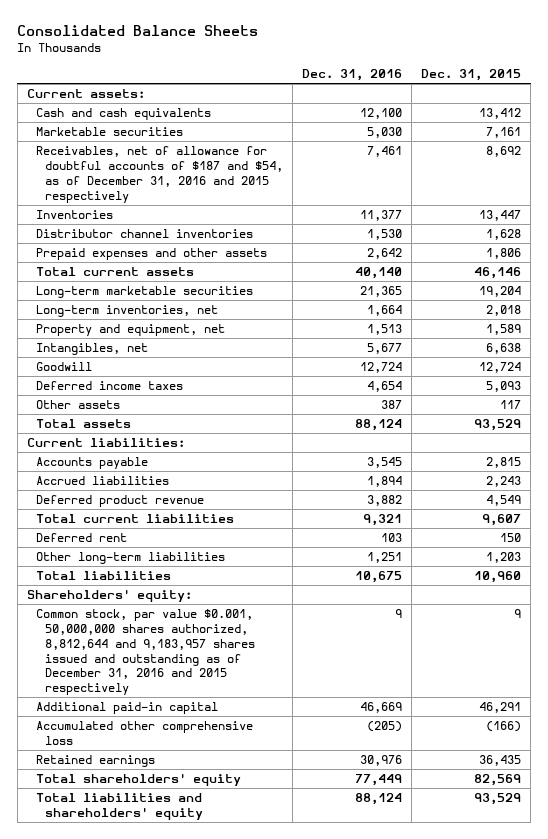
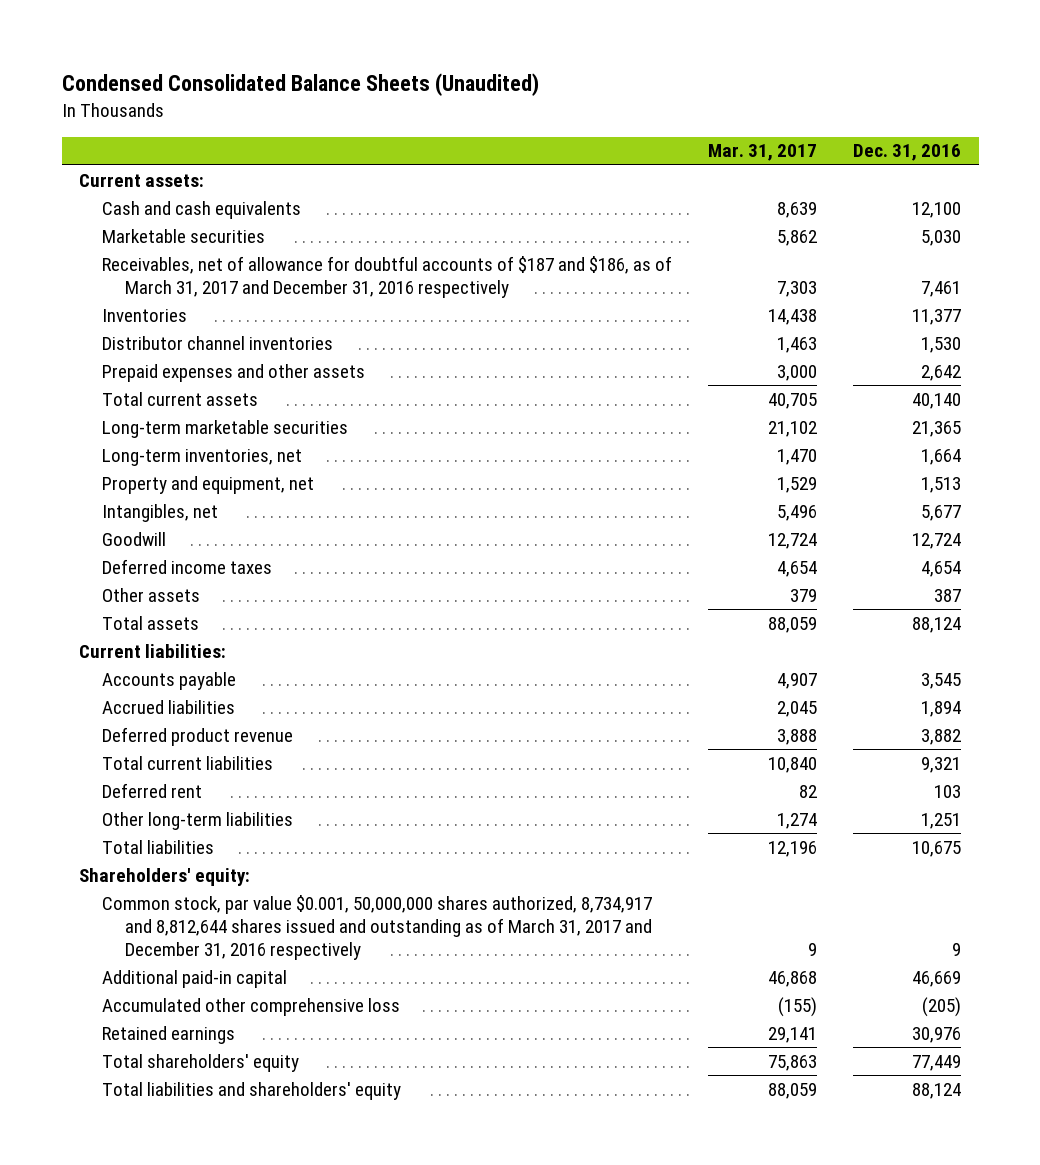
- Consolidated Balance Sheets
+ Condensed Consolidated Balance Sheets (Unaudited)
- | Dec. 31, 2016 | Dec. 31, 2015
+ | Mar. 31, 2017 | Dec. 31, 2016
- Receivables, net of allowance for doubtful accounts of $187 and $54, as of December 31, 2016 and 2015 respectively | 7,461 | 8,692
+ Receivables, net of allowance for doubtful accounts of $187 and $186, as of March 31, 2017 and December 31, 2016 respectively | 7,303 | 7,461
- Common stock, par value $0.001, 50,000,000 shares authorized, 8,812,644 and 9,183,957 shares issued and outstanding as of December 31, 2016 and 2015 respectively | 9 | 9
+ Common stock, par value $0.001, 50,000,000 shares authorized, 8,734,917 and 8,812,644 shares issued and outstanding as of March 31, 2017 and December 31, 2016 respectively | 9 | 9

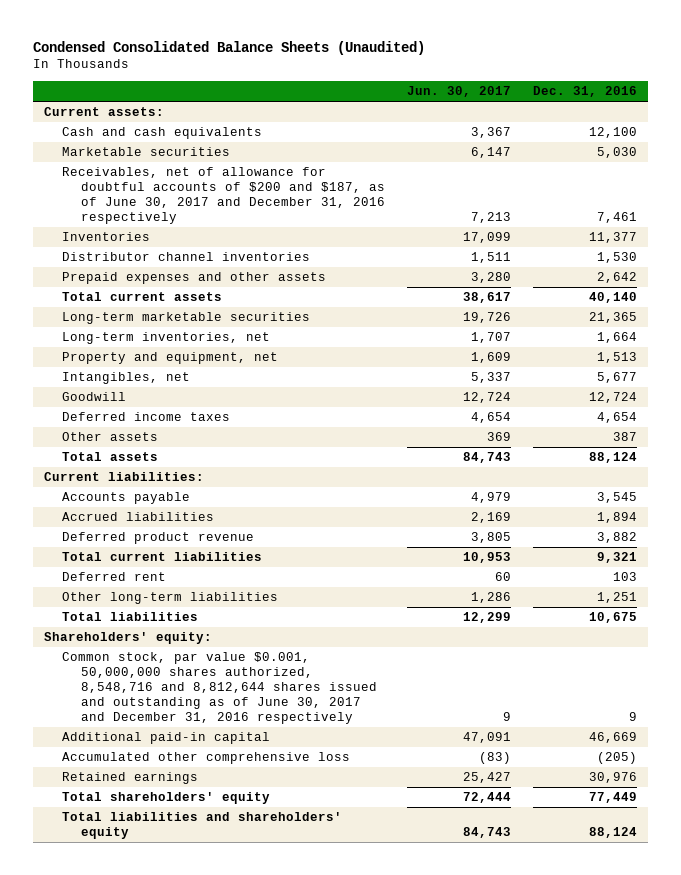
- | Mar. 31, 2017 | Dec. 31, 2016
+ | Jun. 30, 2017 | Dec. 31, 2016
- Receivables, net of allowance for doubtful accounts of $187 and $186, as of March 31, 2017 and December 31, 2016 respectively | 7,303 | 7,461
+ Receivables, net of allowance for doubtful accounts of $200 and $187, as of June 30, 2017 and December 31, 2016 respectively | 7,213 | 7,461
- Common stock, par value $0.001, 50,000,000 shares authorized, 8,734,917 and 8,812,644 shares issued and outstanding as of March 31, 2017 and December 31, 2016 respectively | 9 | 9
+ Common stock, par value $0.001, 50,000,000 shares authorized, 8,548,716 and 8,812,644 shares issued and outstanding as of June 30, 2017 and December 31, 2016 respectively | 9 | 9

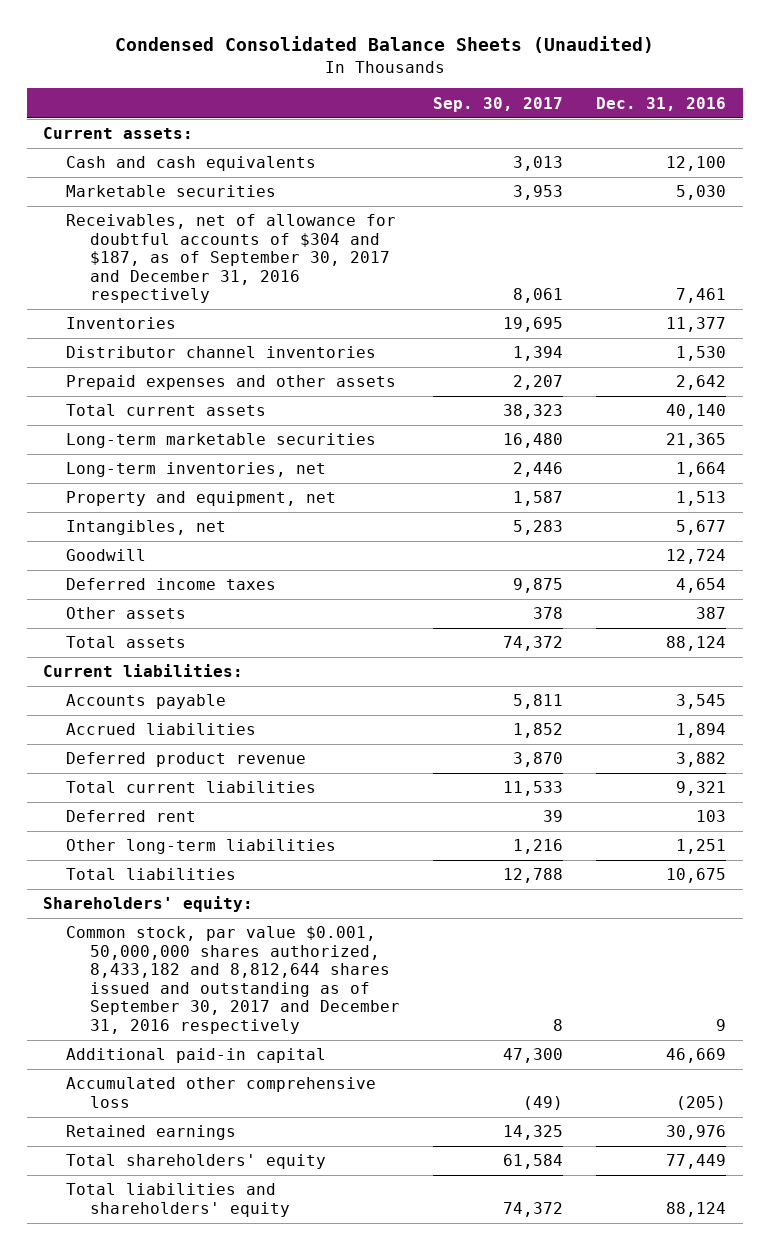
- | Jun. 30, 2017 | Dec. 31, 2016
+ | Sep. 30, 2017 | Dec. 31, 2016
- Receivables, net of allowance for doubtful accounts of $200 and $187, as of June 30, 2017 and December 31, 2016 respectively | 7,213 | 7,461
+ Receivables, net of allowance for doubtful accounts of $304 and $187, as of September 30, 2017 and December 31, 2016 respectively | 8,061 | 7,461
- Common stock, par value $0.001, 50,000,000 shares authorized, 8,548,716 and 8,812,644 shares issued and outstanding as of June 30, 2017 and December 31, 2016 respectively | 9 | 9
+ Common stock, par value $0.001, 50,000,000 shares authorized, 8,433,182 and 8,812,644 shares issued and outstanding as of September 30, 2017 and December 31, 2016 respectively | 8 | 9

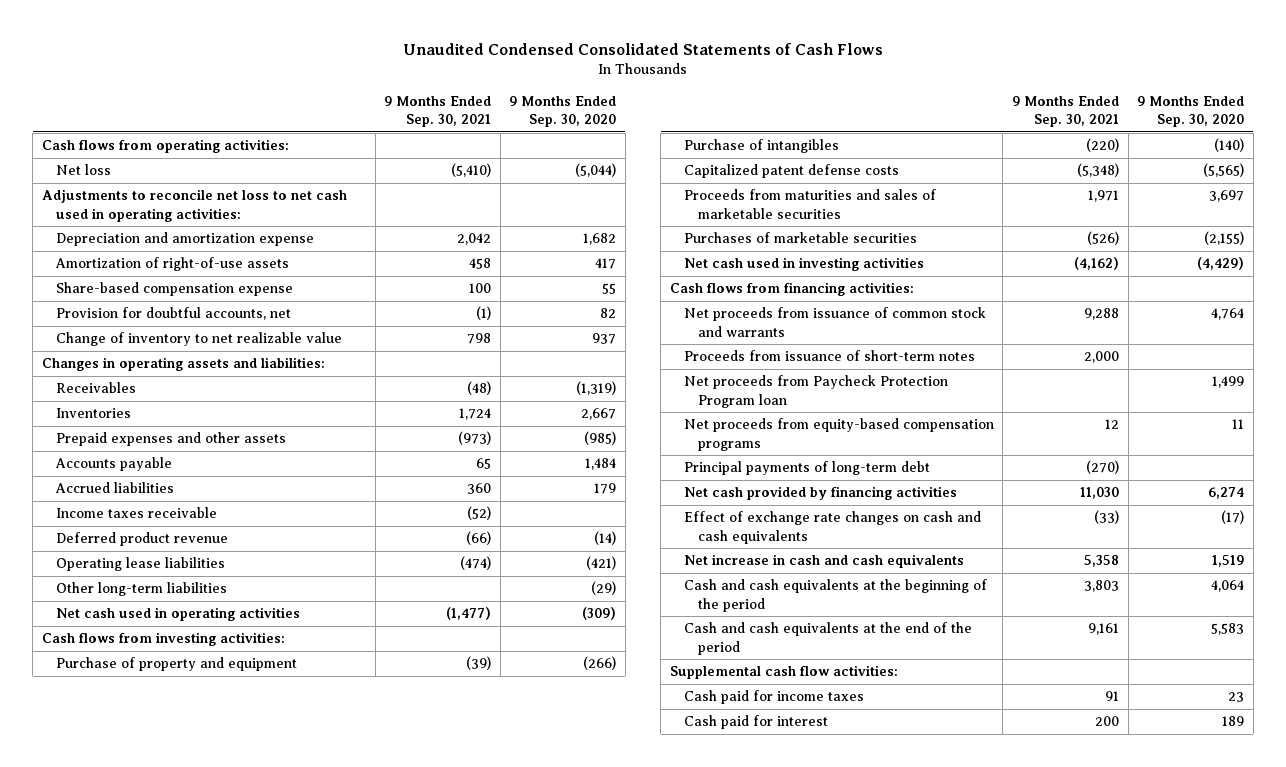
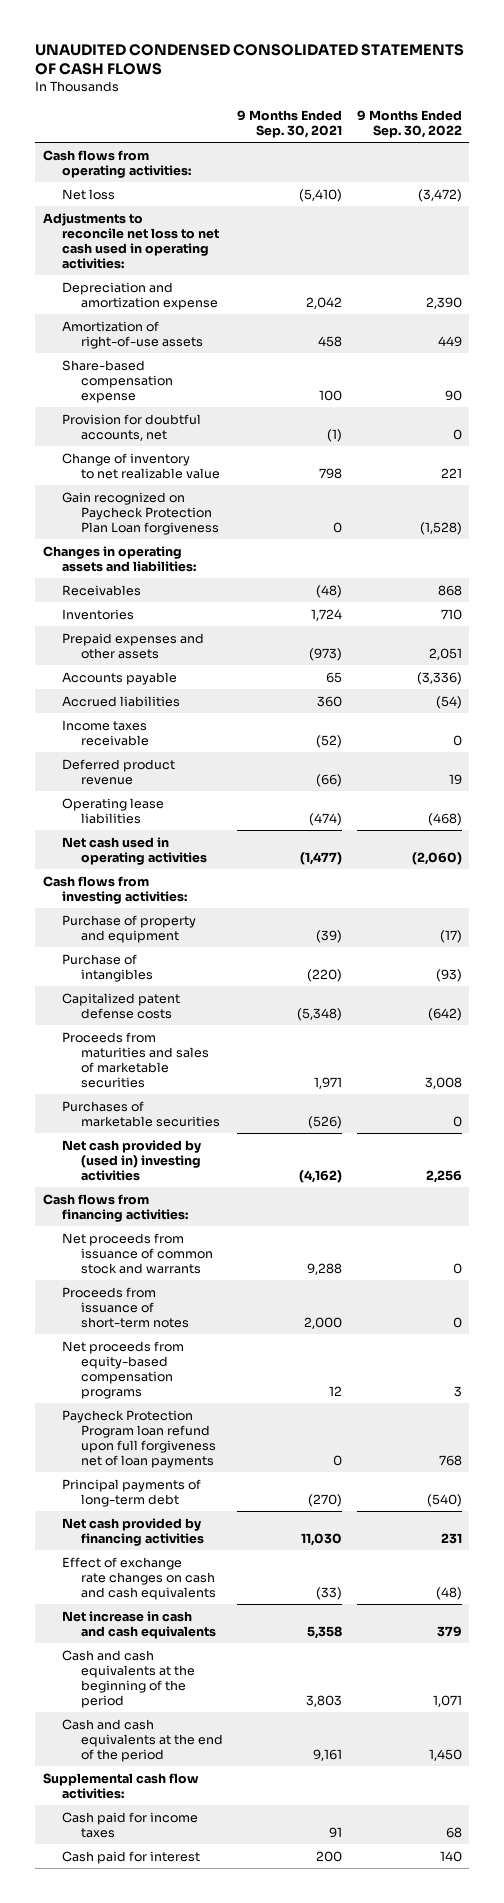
- Unaudited Condensed Consolidated Statements of Cash Flows
+ UNAUDITED CONDENSED CONSOLIDATED STATEMENTS OF CASH FLOWS
- | 9 Months Ended Sep. 30, 2021 | 9 Months Ended Sep. 30, 2020
+ | 9 Months Ended Sep. 30, 2021 | 9 Months Ended Sep. 30, 2022
+ Gain recognized on Paycheck Protection Plan Loan forgiveness | 0 | (1,528)
- Other long-term liabilities | | (29)
- Net cash used in investing activities | (4,162) | (4,429)
+ Net cash provided by (used in) investing activities | (4,162) | 2,256
- Net proceeds from Paycheck Protection Program loan | | 1,499
+ Paycheck Protection Program loan refund upon full forgiveness net of loan payments | 0 | 768

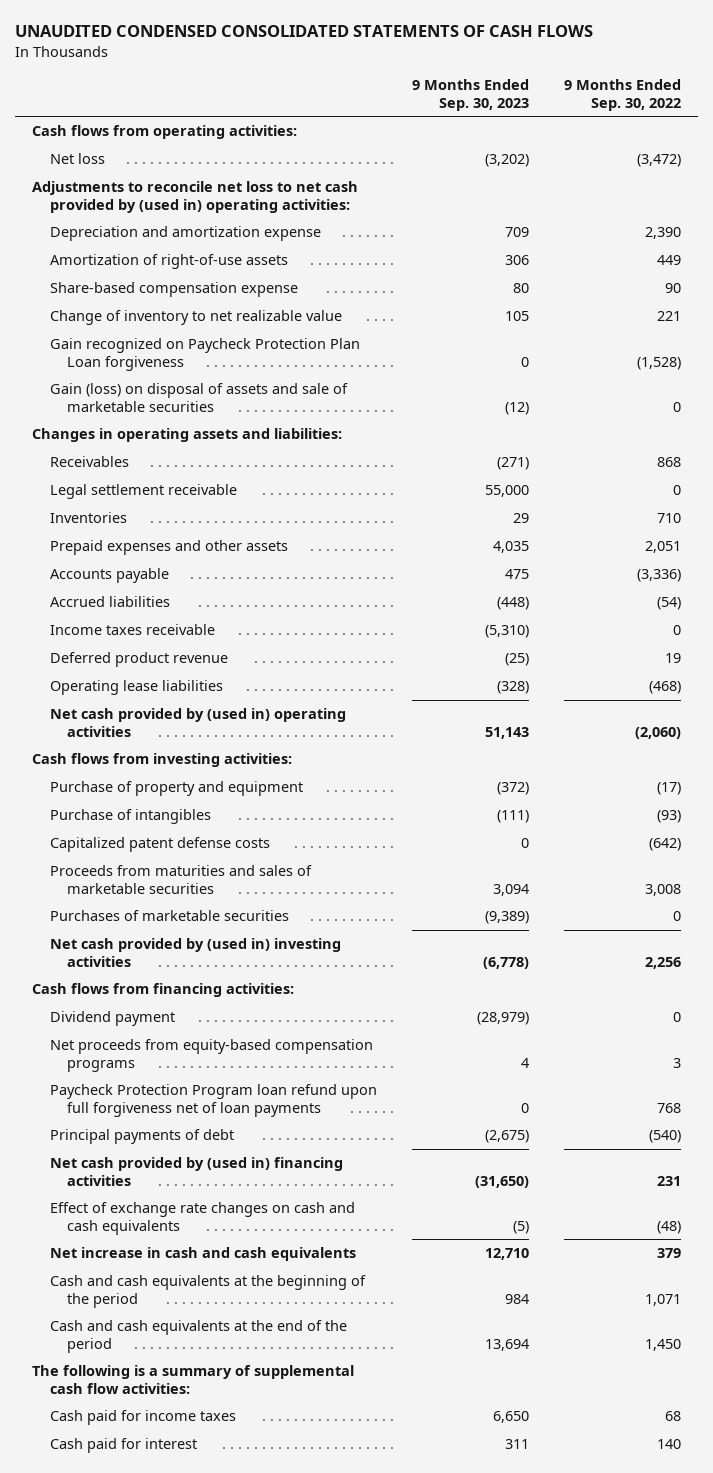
- | 9 Months Ended Sep. 30, 2021 | 9 Months Ended Sep. 30, 2022
+ | 9 Months Ended Sep. 30, 2023 | 9 Months Ended Sep. 30, 2022
- Adjustments to reconcile net loss to net cash used in operating activities:
+ Adjustments to reconcile net loss to net cash provided by (used in) operating activities:
- Provision for doubtful accounts, net | (1) | 0
+ Gain (loss) on disposal of assets and sale of marketable securities | (12) | 0
+ Legal settlement receivable | 55,000 | 0
- Net cash used in operating activities | (1,477) | (2,060)
+ Net cash provided by (used in) operating activities | 51,143 | (2,060)
- Net proceeds from issuance of common stock and warrants | 9,288 | 0
- Proceeds from issuance of short-term notes | 2,000 | 0
+ Dividend payment | (28,979) | 0
- Principal payments of long-term debt | (270) | (540)
- Net cash provided by financing activities | 11,030 | 231
+ Principal payments of debt | (2,675) | (540)
+ Net cash provided by (used in) financing activities | (31,650) | 231
- Supplemental cash flow activities:
+ The following is a summary of supplemental cash flow activities:

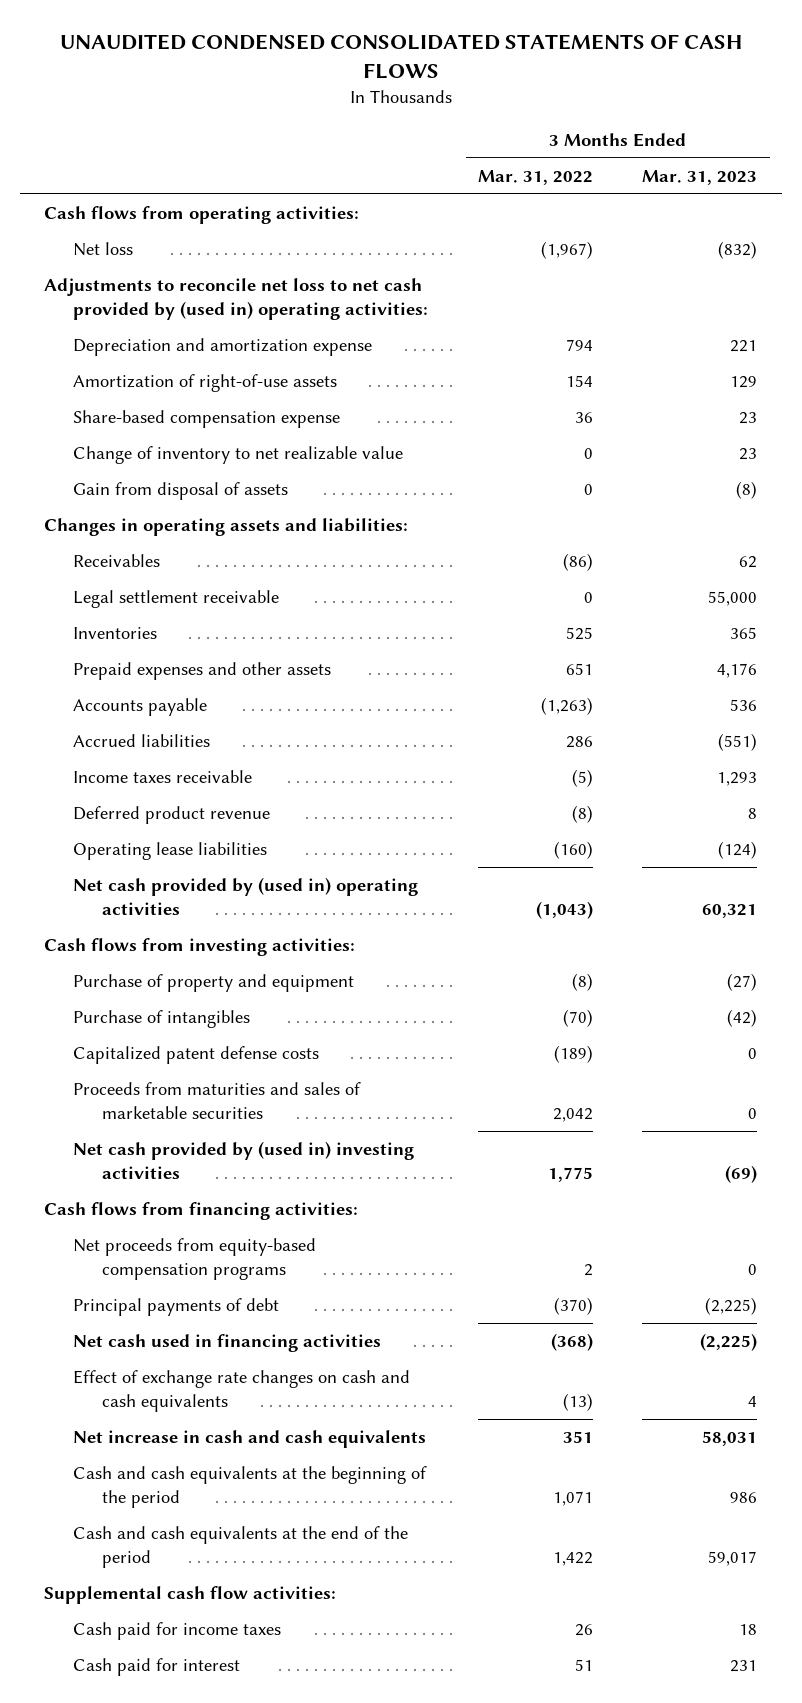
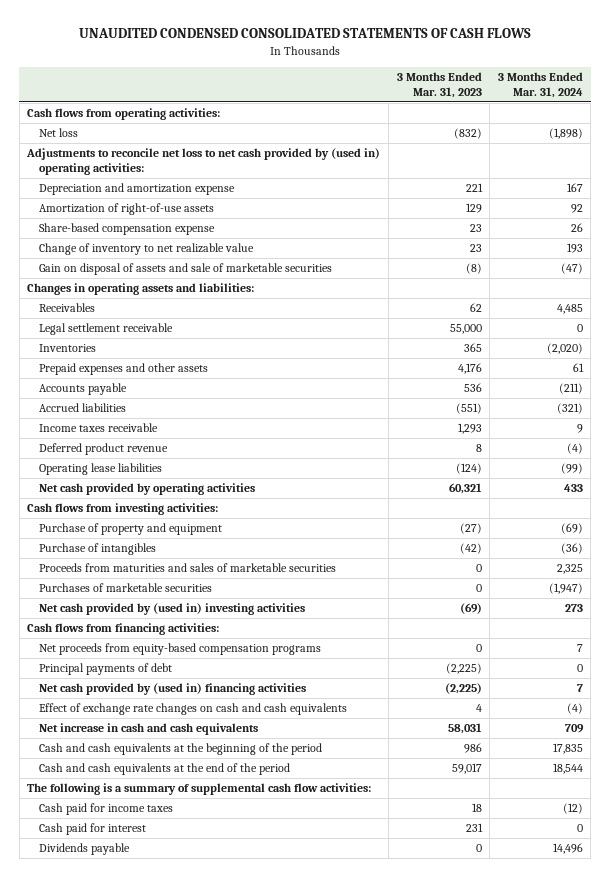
- | 3 Months Ended Mar. 31, 2022 | 3 Months Ended Mar. 31, 2023
+ | 3 Months Ended Mar. 31, 2023 | 3 Months Ended Mar. 31, 2024
- Gain from disposal of assets | 0 | (8)
+ Gain on disposal of assets and sale of marketable securities | (8) | (47)
- Net cash provided by (used in) operating activities | (1,043) | 60,321
+ Net cash provided by operating activities | 60,321 | 433
- Capitalized patent defense costs | (189) | 0
+ Purchases of marketable securities | 0 | (1,947)
- Net cash used in financing activities | (368) | (2,225)
+ Net cash provided by (used in) financing activities | (2,225) | 7
- Supplemental cash flow activities:
+ The following is a summary of supplemental cash flow activities:
+ Dividends payable | 0 | 14,496

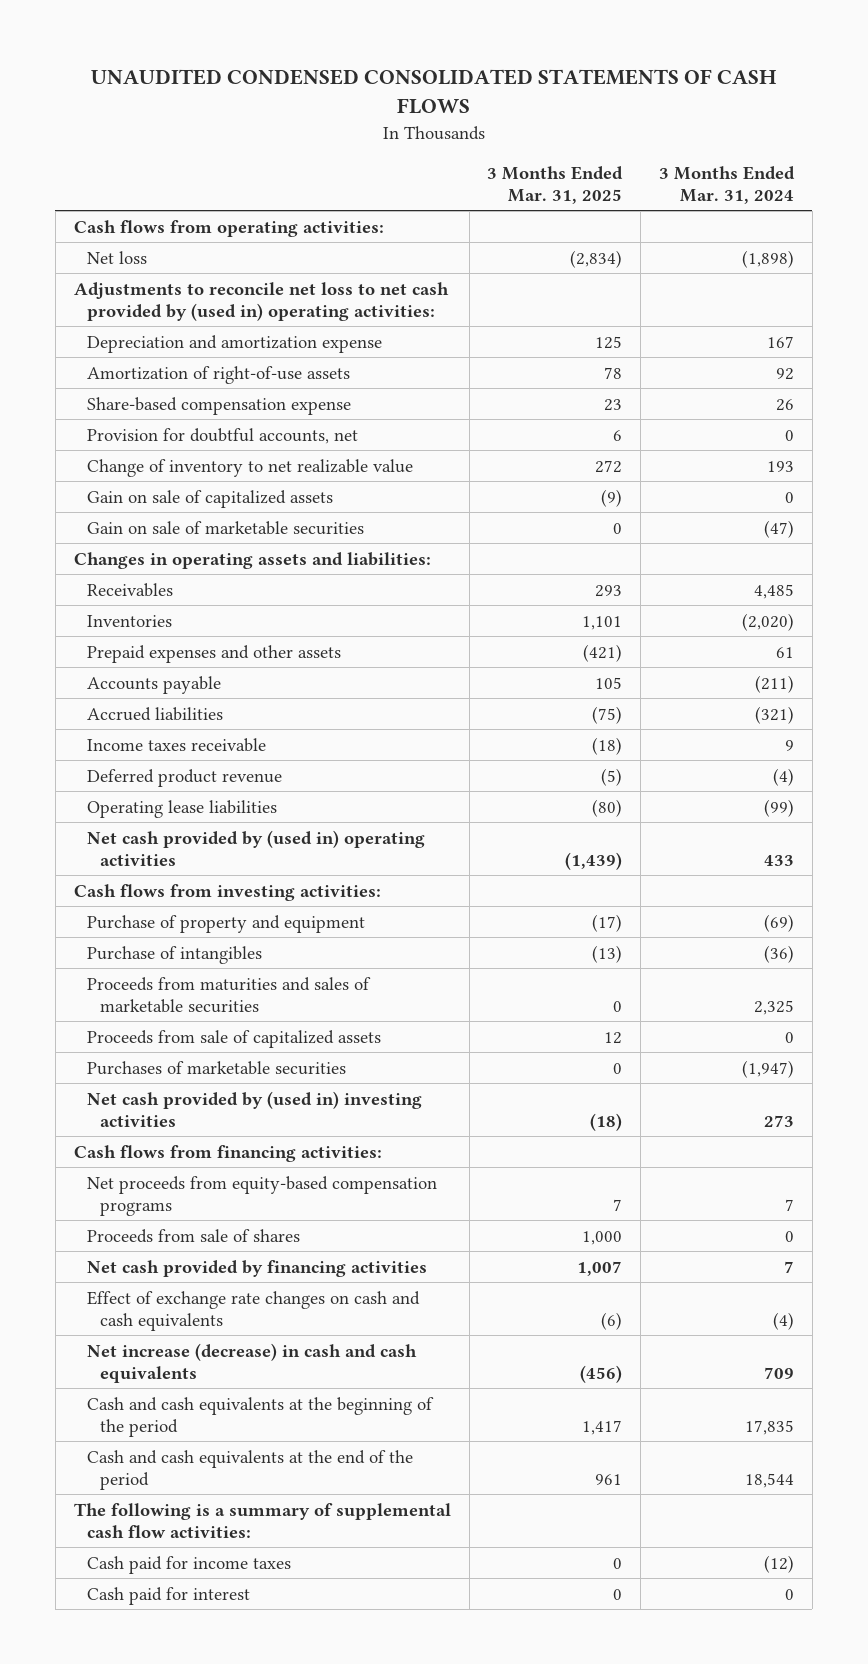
- | 3 Months Ended Mar. 31, 2023 | 3 Months Ended Mar. 31, 2024
+ | 3 Months Ended Mar. 31, 2025 | 3 Months Ended Mar. 31, 2024
+ Provision for doubtful accounts, net | 6 | 0
- Gain on disposal of assets and sale of marketable securities | (8) | (47)
+ Gain on sale of capitalized assets | (9) | 0
+ Gain on sale of marketable securities | 0 | (47)
- Legal settlement receivable | 55,000 | 0
- Net cash provided by operating activities | 60,321 | 433
+ Net cash provided by (used in) operating activities | (1,439) | 433
+ Proceeds from sale of capitalized assets | 12 | 0
- Principal payments of debt | (2,225) | 0
- Net cash provided by (used in) financing activities | (2,225) | 7
+ Proceeds from sale of shares | 1,000 | 0
+ Net cash provided by financing activities | 1,007 | 7
- Net increase in cash and cash equivalents | 58,031 | 709
+ Net increase (decrease) in cash and cash equivalents | (456) | 709
- Dividends payable | 0 | 14,496

